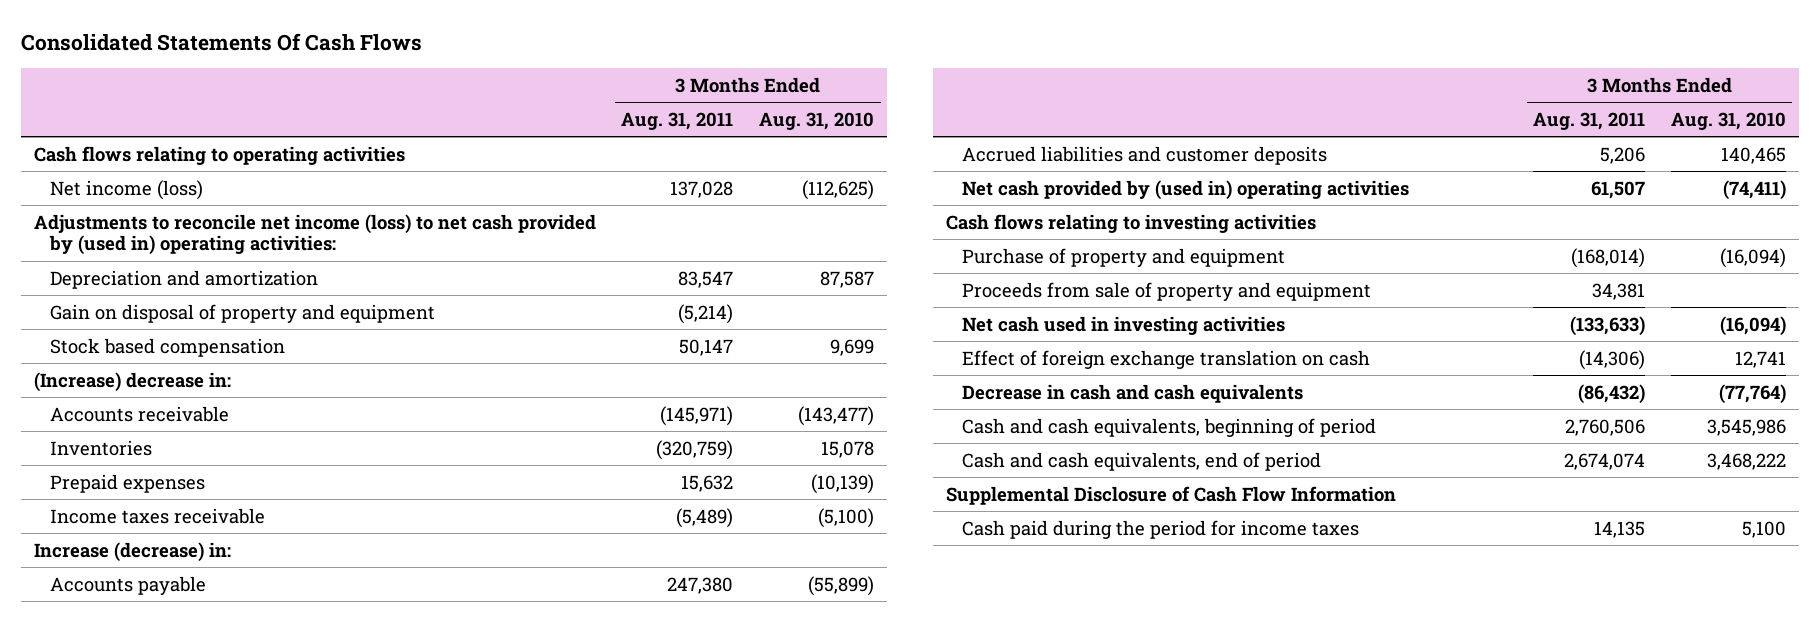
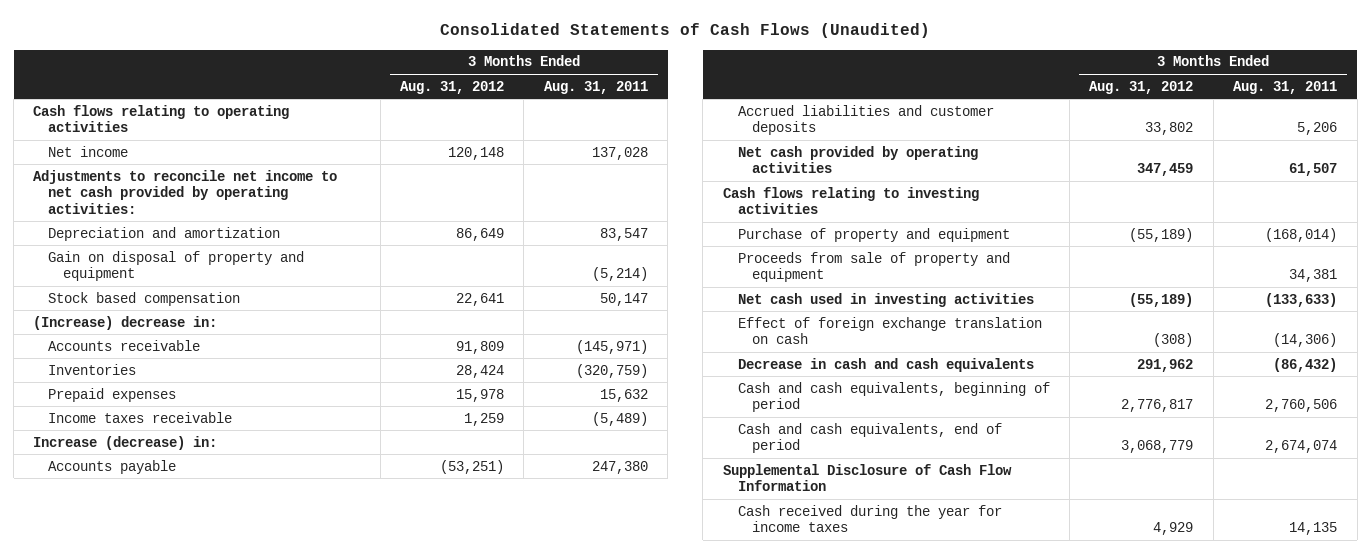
- Consolidated Statements Of Cash Flows
+ Consolidated Statements of Cash Flows (Unaudited)
- | 3 Months Ended Aug. 31, 2011 | 3 Months Ended Aug. 31, 2010
+ | 3 Months Ended Aug. 31, 2012 | 3 Months Ended Aug. 31, 2011
- Net income (loss) | 137,028 | (112,625)
- Adjustments to reconcile net income (loss) to net cash provided by (used in) operating activities:
+ Net income | 120,148 | 137,028
+ Adjustments to reconcile net income to net cash provided by operating activities:
- Net cash provided by (used in) operating activities | 61,507 | (74,411)
+ Net cash provided by operating activities | 347,459 | 61,507
- Cash paid during the period for income taxes | 14,135 | 5,100
+ Cash received during the year for income taxes | 4,929 | 14,135

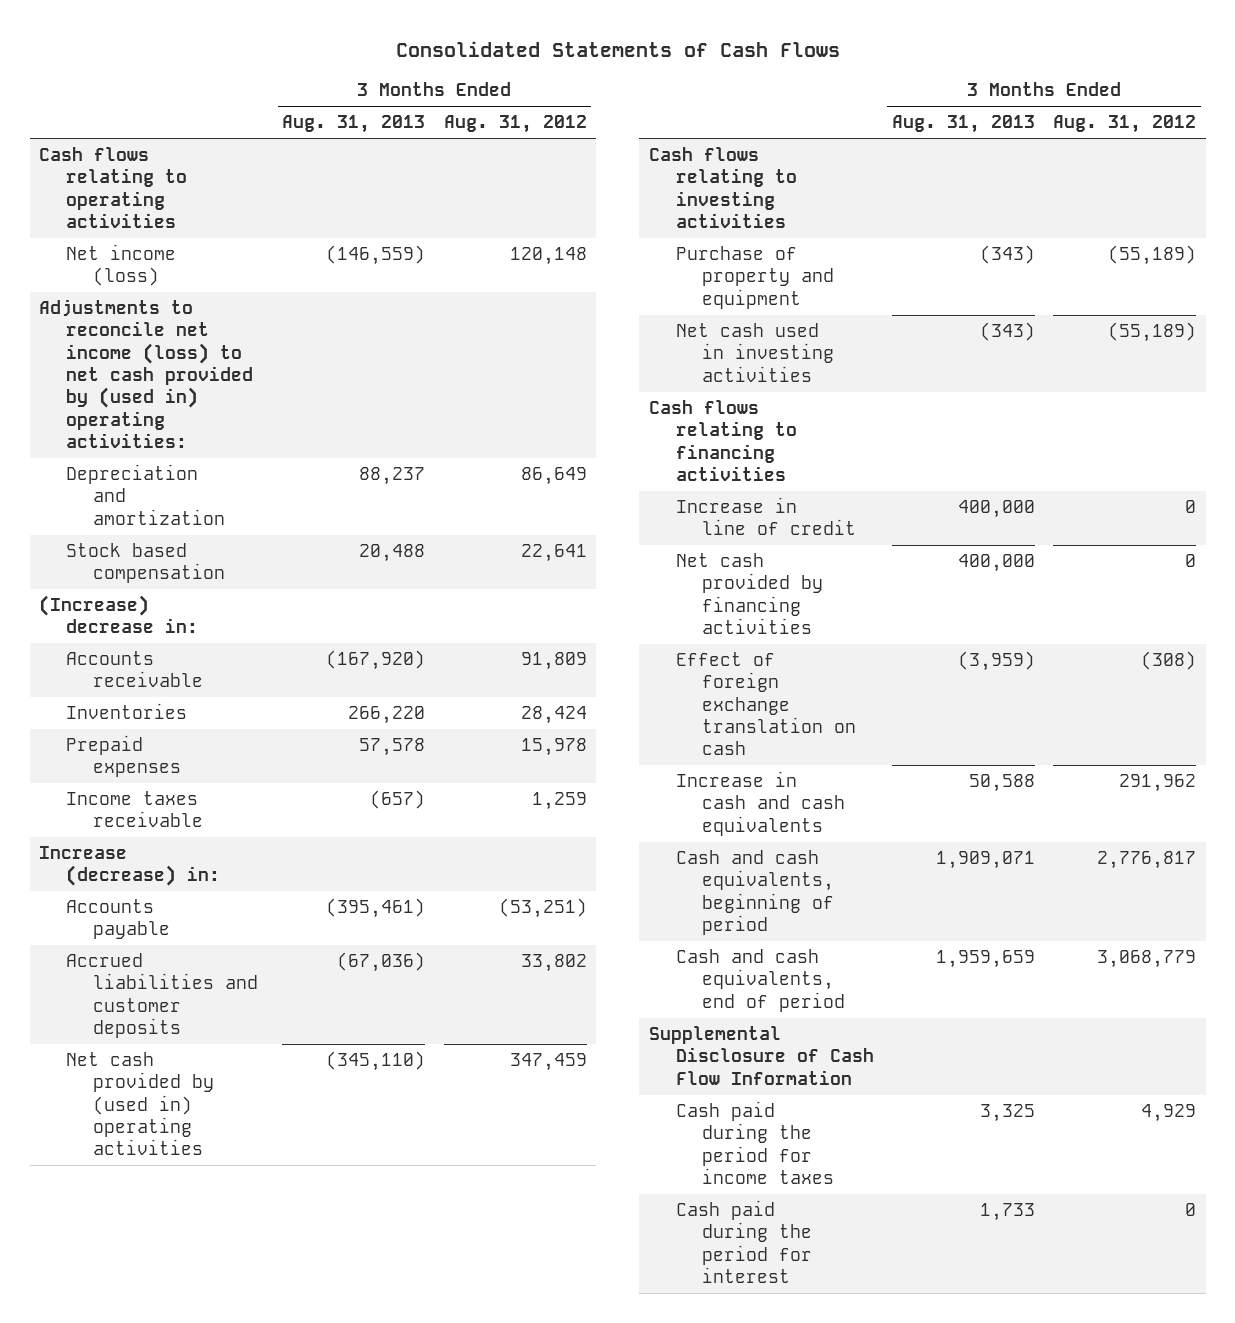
- Consolidated Statements of Cash Flows (Unaudited)
+ Consolidated Statements of Cash Flows
- | 3 Months Ended Aug. 31, 2012 | 3 Months Ended Aug. 31, 2011
+ | 3 Months Ended Aug. 31, 2013 | 3 Months Ended Aug. 31, 2012
- Net income | 120,148 | 137,028
- Adjustments to reconcile net income to net cash provided by operating activities:
+ Net income (loss) | (146,559) | 120,148
+ Adjustments to reconcile net income (loss) to net cash provided by (used in) operating activities:
- Gain on disposal of property and equipment | | (5,214)
- Net cash provided by operating activities | 347,459 | 61,507
+ Net cash provided by (used in) operating activities | (345,110) | 347,459
- Proceeds from sale of property and equipment | | 34,381
+ Cash flows relating to financing activities
+ Increase in line of credit | 400,000 | 0
+ Net cash provided by financing activities | 400,000 | 0
- Decrease in cash and cash equivalents | 291,962 | (86,432)
+ Increase in cash and cash equivalents | 50,588 | 291,962
- Cash received during the year for income taxes | 4,929 | 14,135
+ Cash paid during the period for income taxes | 3,325 | 4,929
+ Cash paid during the period for interest | 1,733 | 0

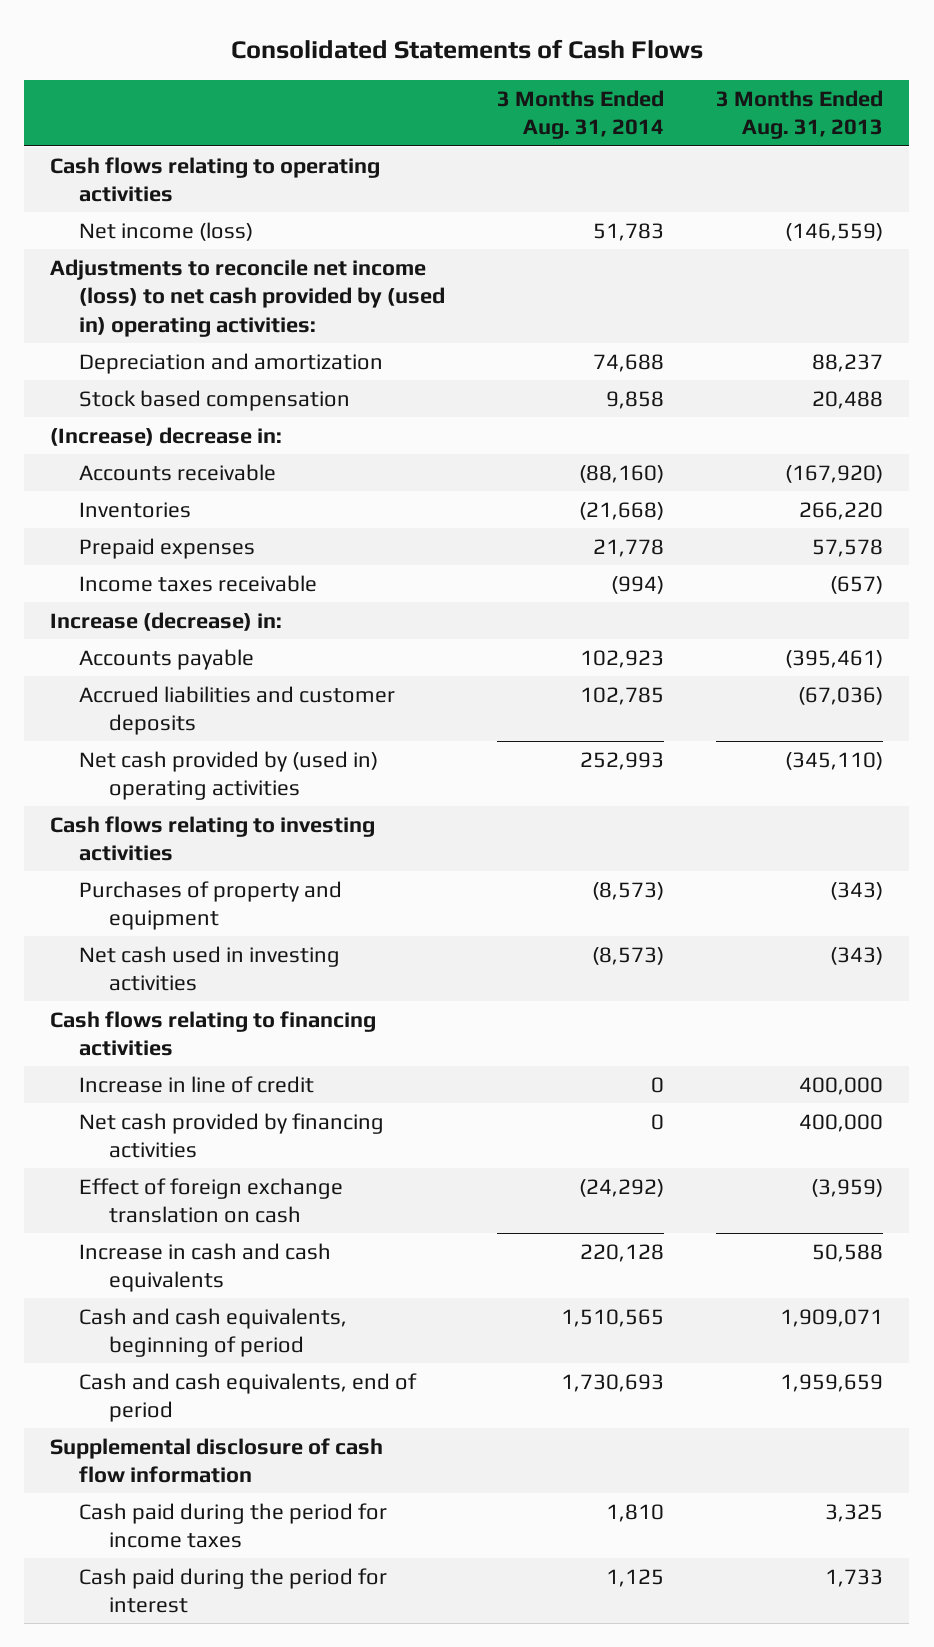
- | 3 Months Ended Aug. 31, 2013 | 3 Months Ended Aug. 31, 2012
+ | 3 Months Ended Aug. 31, 2014 | 3 Months Ended Aug. 31, 2013
- Purchase of property and equipment | (343) | (55,189)
+ Purchases of property and equipment | (8,573) | (343)
- Supplemental Disclosure of Cash Flow Information
+ Supplemental disclosure of cash flow information

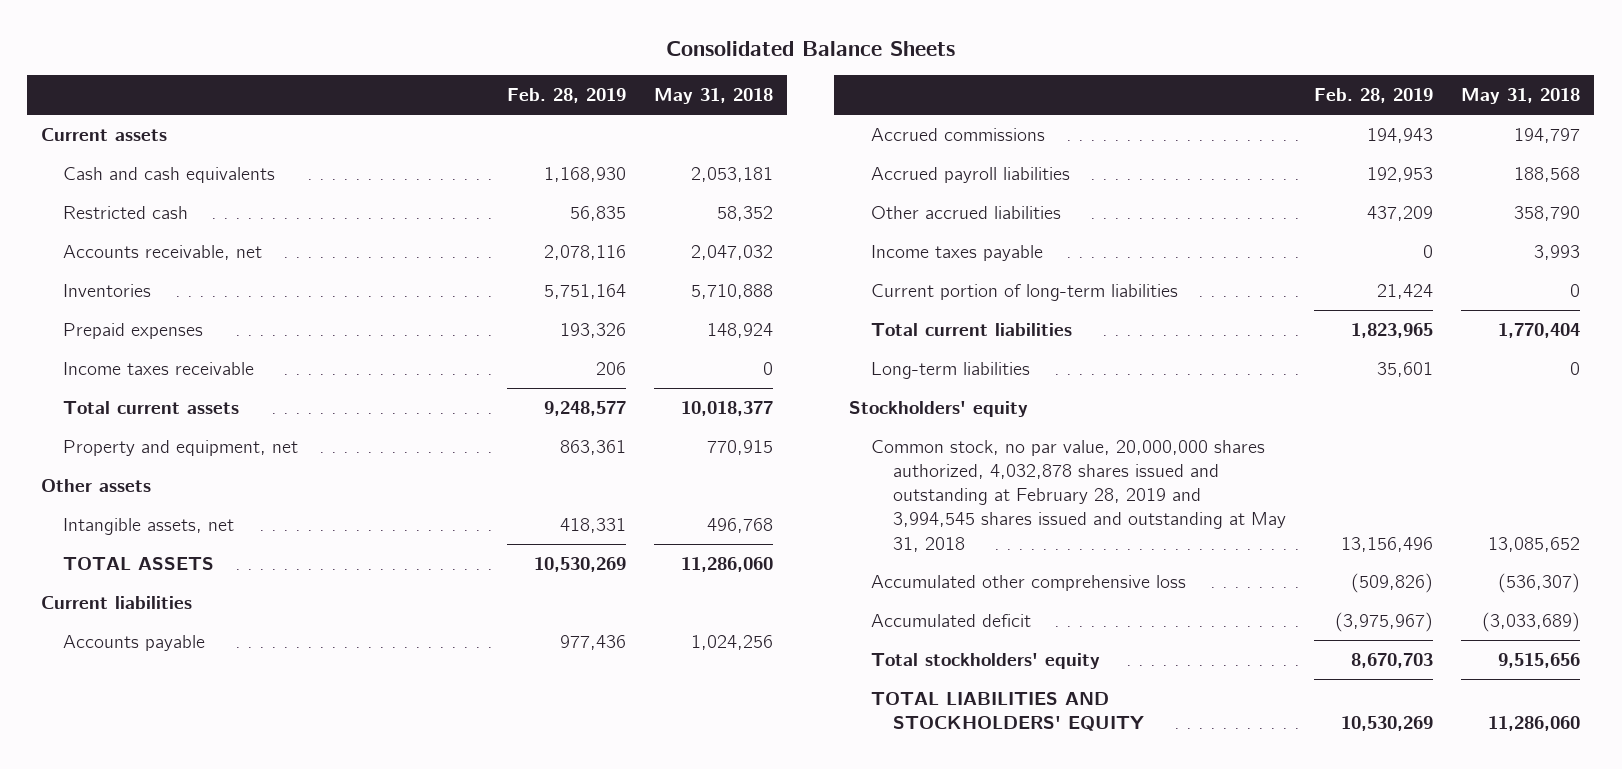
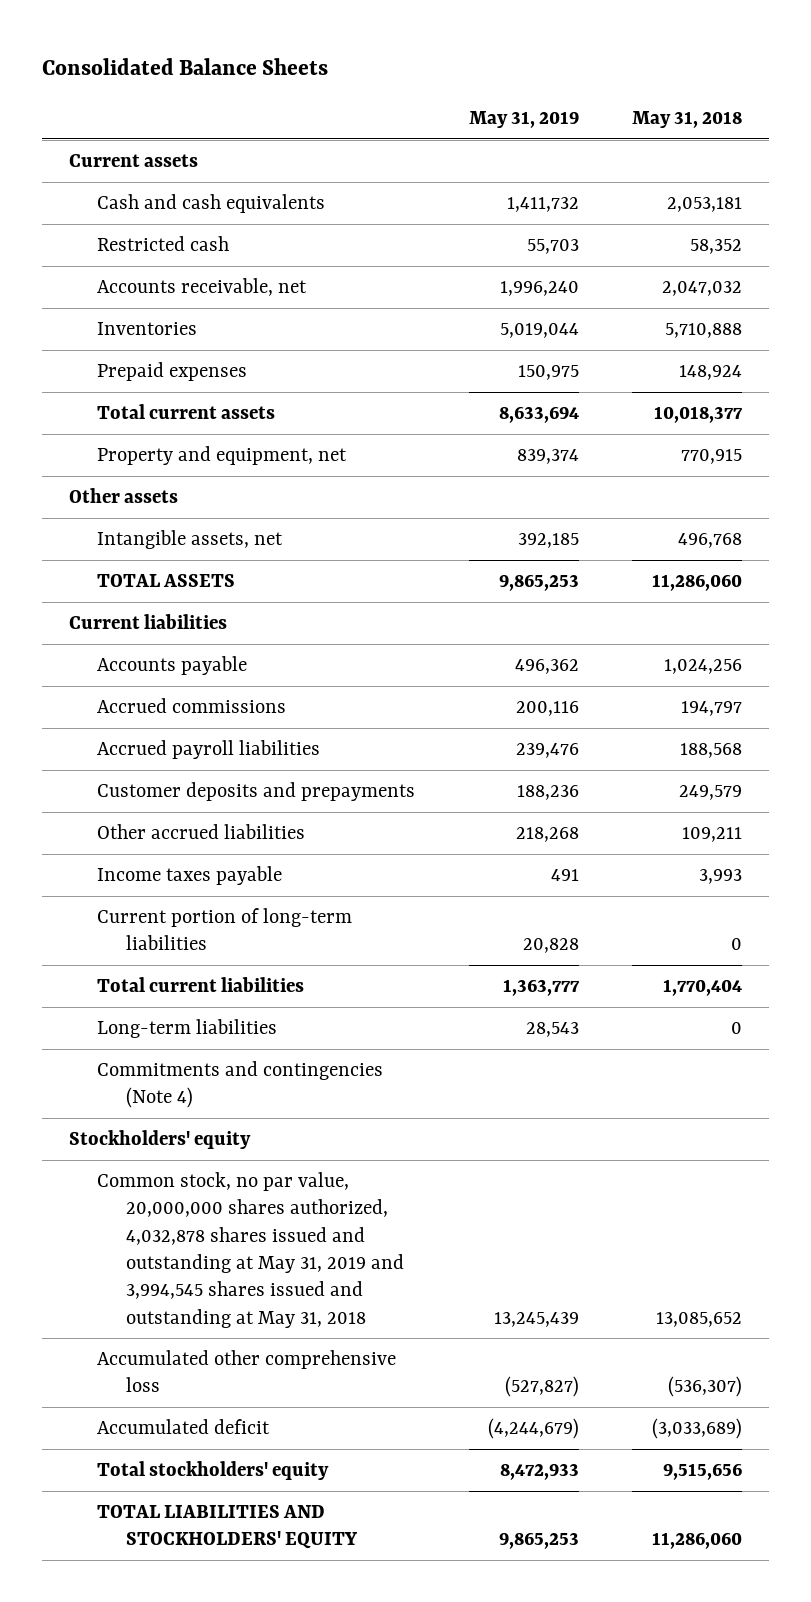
- | Feb. 28, 2019 | May 31, 2018
+ | May 31, 2019 | May 31, 2018
- Income taxes receivable | 206 | 0
- Other accrued liabilities | 437,209 | 358,790
+ Customer deposits and prepayments | 188,236 | 249,579
+ Other accrued liabilities | 218,268 | 109,211
+ Commitments and contingencies (Note 4)
- Common stock, no par value, 20,000,000 shares authorized, 4,032,878 shares issued and outstanding at February 28, 2019 and 3,994,545 shares issued and outstanding at May 31, 2018 | 13,156,496 | 13,085,652
+ Common stock, no par value, 20,000,000 shares authorized, 4,032,878 shares issued and outstanding at May 31, 2019 and 3,994,545 shares issued and outstanding at May 31, 2018 | 13,245,439 | 13,085,652

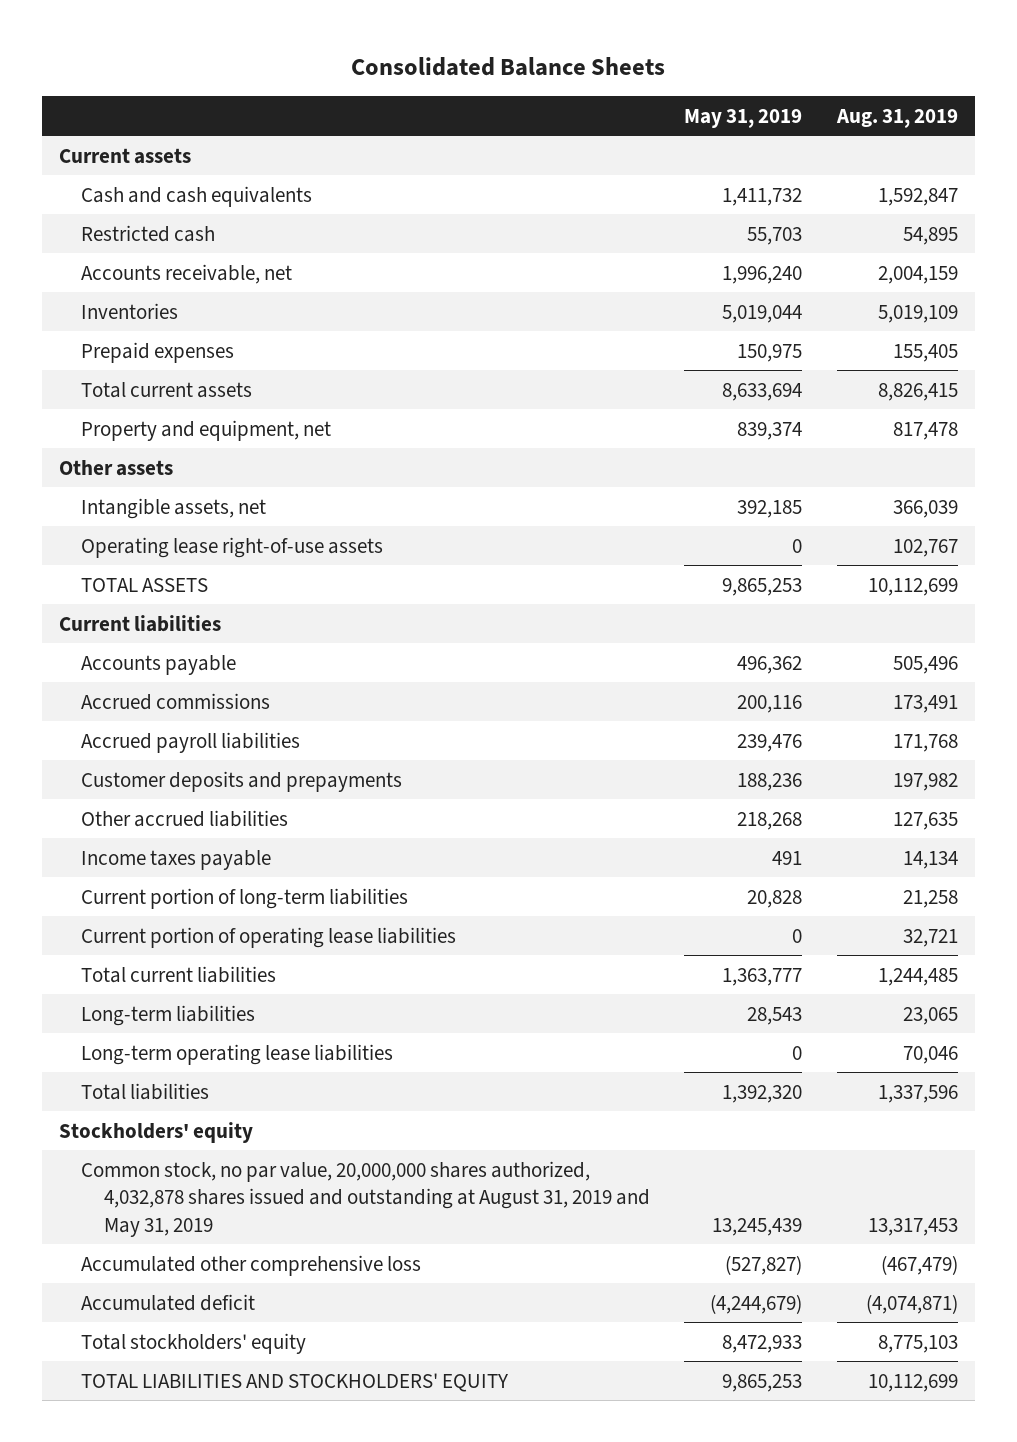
- | May 31, 2019 | May 31, 2018
+ | May 31, 2019 | Aug. 31, 2019
+ Operating lease right-of-use assets | 0 | 102,767
+ Current portion of operating lease liabilities | 0 | 32,721
- Commitments and contingencies (Note 4)
+ Long-term operating lease liabilities | 0 | 70,046
+ Total liabilities | 1,392,320 | 1,337,596
- Common stock, no par value, 20,000,000 shares authorized, 4,032,878 shares issued and outstanding at May 31, 2019 and 3,994,545 shares issued and outstanding at May 31, 2018 | 13,245,439 | 13,085,652
+ Common stock, no par value, 20,000,000 shares authorized, 4,032,878 shares issued and outstanding at August 31, 2019 and May 31, 2019 | 13,245,439 | 13,317,453

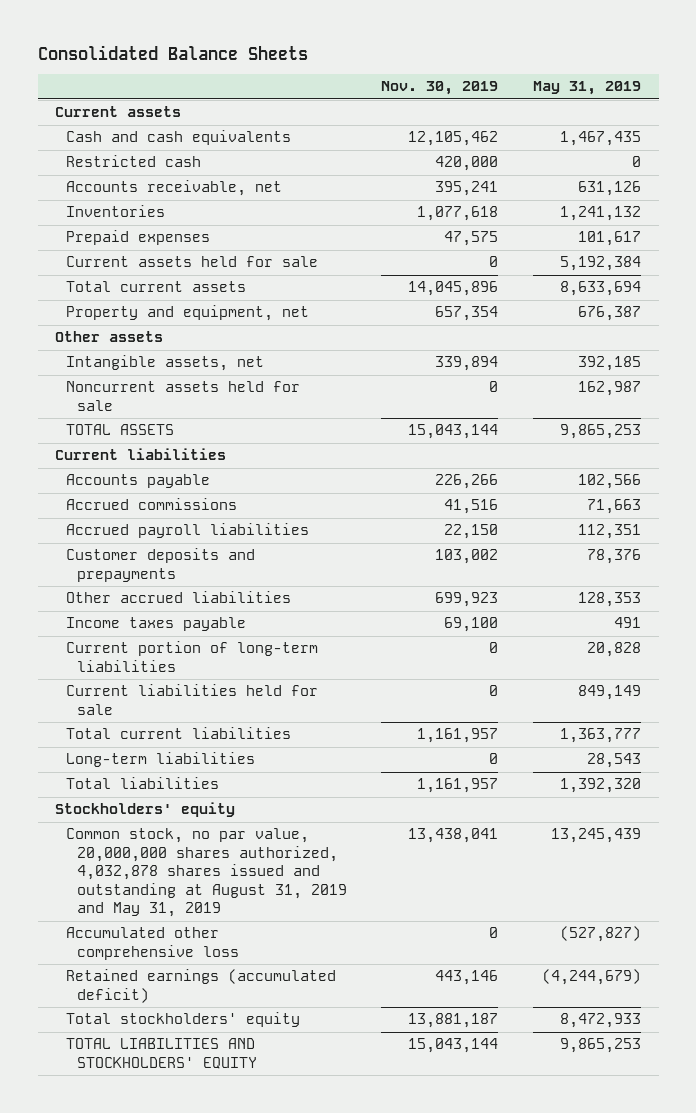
- | May 31, 2019 | Aug. 31, 2019
+ | Nov. 30, 2019 | May 31, 2019
- Cash and cash equivalents | 1,411,732 | 1,592,847
- Restricted cash | 55,703 | 54,895
- Accounts receivable, net | 1,996,240 | 2,004,159
- Inventories | 5,019,044 | 5,019,109
- Prepaid expenses | 150,975 | 155,405
+ Cash and cash equivalents | 12,105,462 | 1,467,435
+ Restricted cash | 420,000 | 0
+ Accounts receivable, net | 395,241 | 631,126
+ Inventories | 1,077,618 | 1,241,132
+ Prepaid expenses | 47,575 | 101,617
+ Current assets held for sale | 0 | 5,192,384
- Property and equipment, net | 839,374 | 817,478
+ Property and equipment, net | 657,354 | 676,387
- Operating lease right-of-use assets | 0 | 102,767
+ Noncurrent assets held for sale | 0 | 162,987
- Accounts payable | 496,362 | 505,496
- Accrued commissions | 200,116 | 173,491
- Accrued payroll liabilities | 239,476 | 171,768
- Customer deposits and prepayments | 188,236 | 197,982
- Other accrued liabilities | 218,268 | 127,635
+ Accounts payable | 226,266 | 102,566
+ Accrued commissions | 41,516 | 71,663
+ Accrued payroll liabilities | 22,150 | 112,351
+ Customer deposits and prepayments | 103,002 | 78,376
+ Other accrued liabilities | 699,923 | 128,353
- Current portion of operating lease liabilities | 0 | 32,721
+ Current liabilities held for sale | 0 | 849,149
- Long-term operating lease liabilities | 0 | 70,046
- Accumulated deficit | (4,244,679) | (4,074,871)
+ Retained earnings (accumulated deficit) | 443,146 | (4,244,679)

